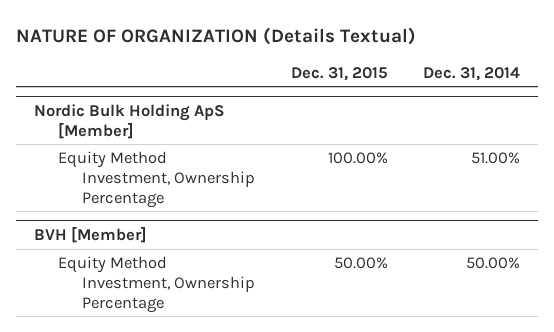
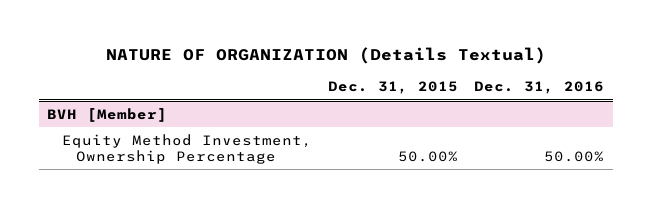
- | Dec. 31, 2015 | Dec. 31, 2014
+ | Dec. 31, 2015 | Dec. 31, 2016
- Nordic Bulk Holding ApS [Member]
- Equity Method Investment, Ownership Percentage | 100.00% | 51.00%

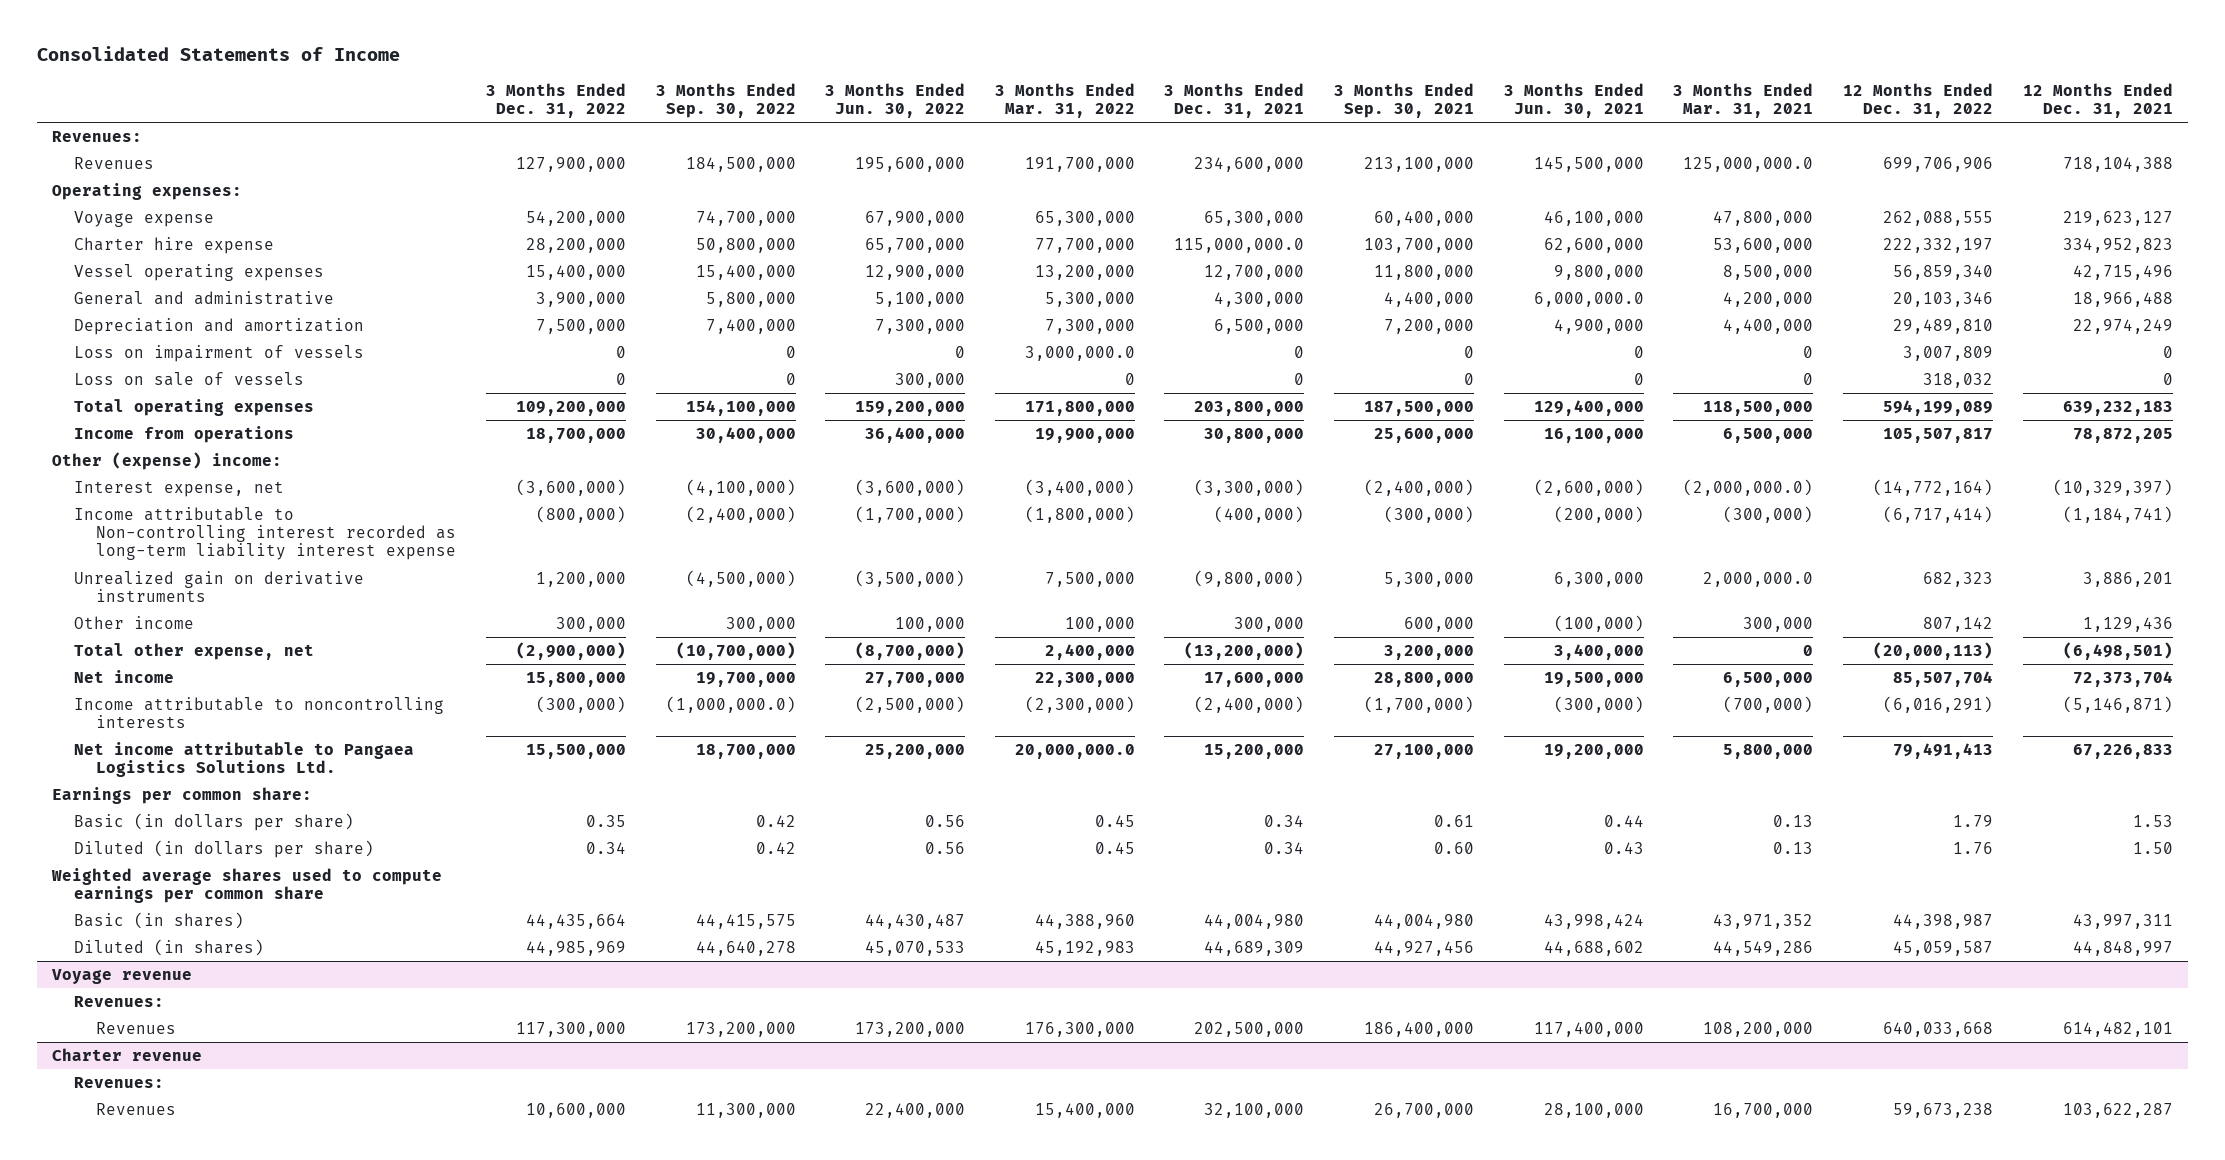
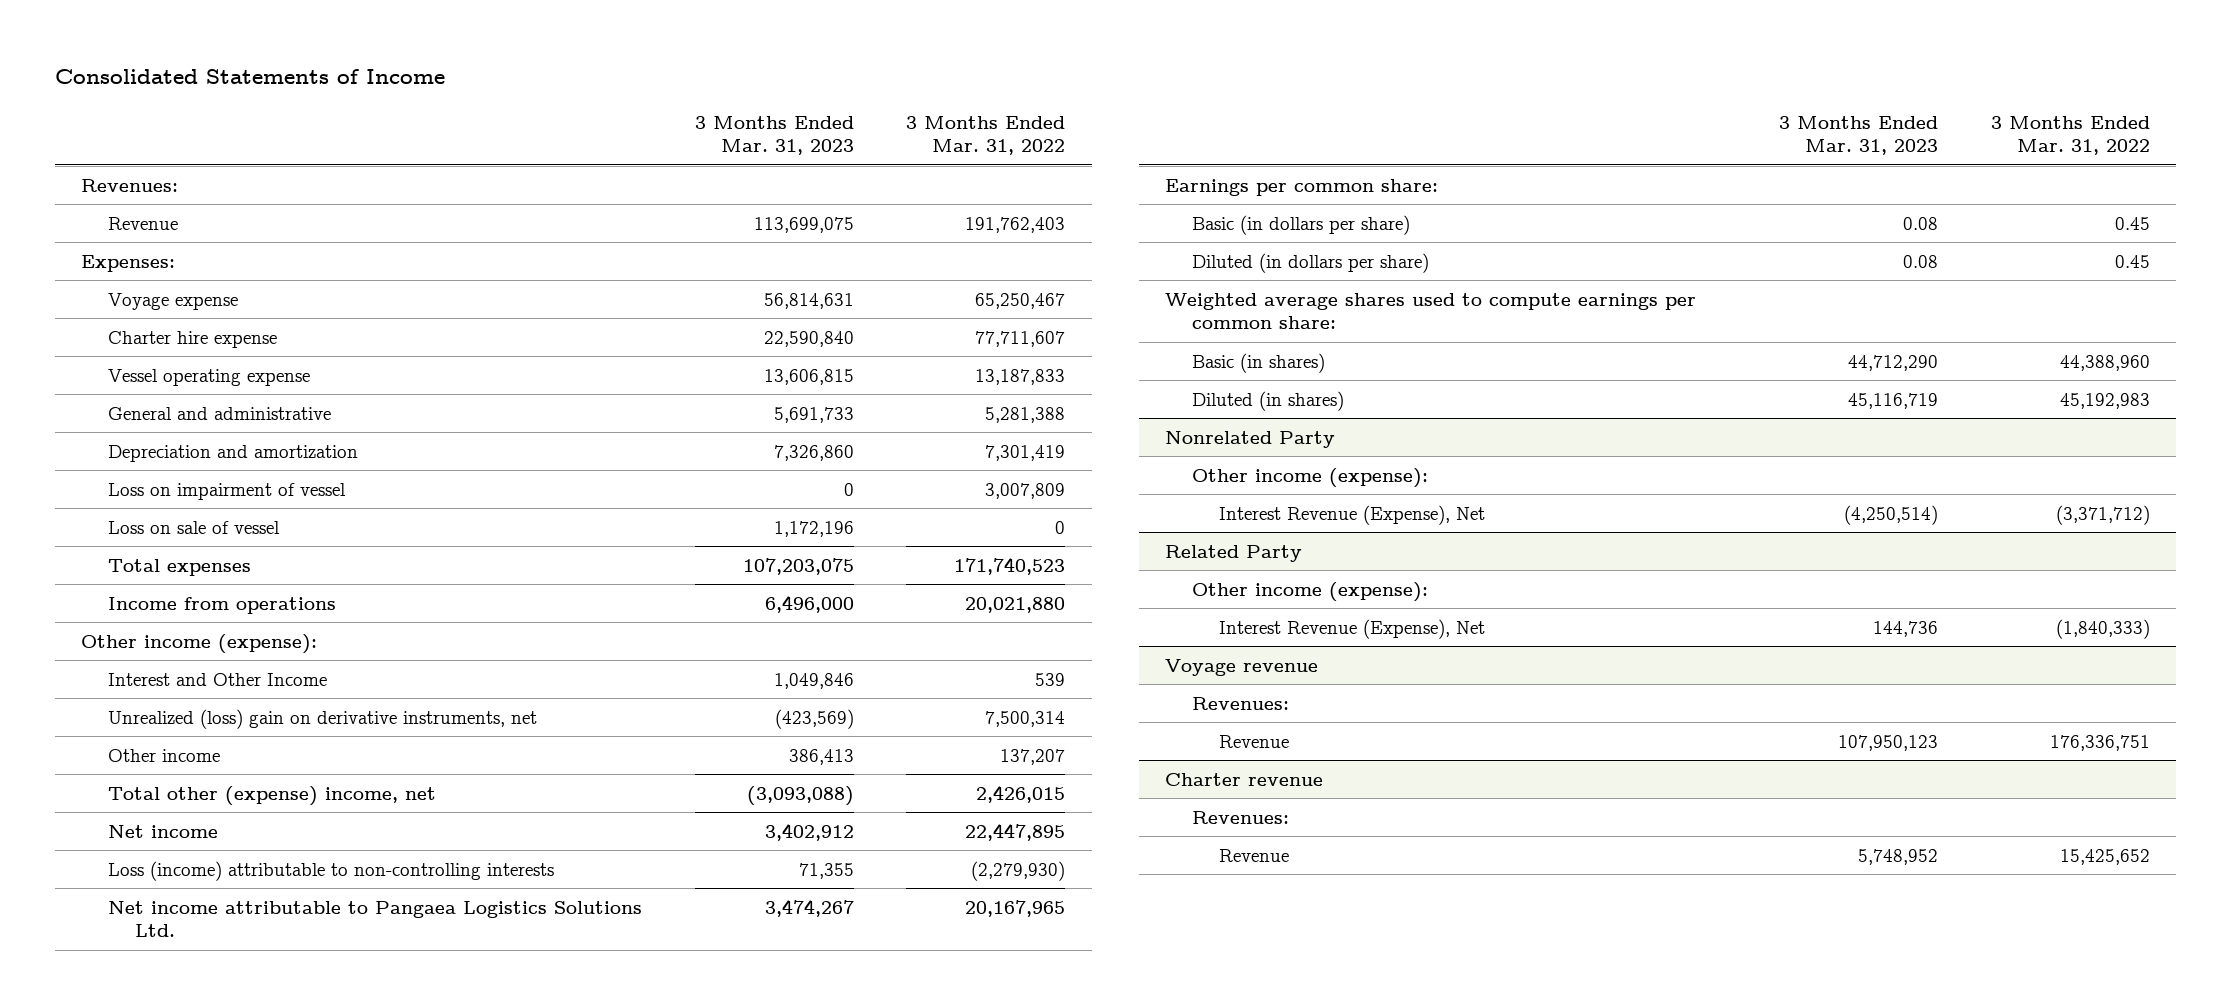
- | 3 Months Ended Dec. 31, 2022 | 3 Months Ended Sep. 30, 2022 | 3 Months Ended Jun. 30, 2022 | 3 Months Ended Mar. 31, 2022 | 3 Months Ended Dec. 31, 2021 | 3 Months Ended Sep. 30, 2021 | 3 Months Ended Jun. 30, 2021 | 3 Months Ended Mar. 31, 2021 | 12 Months Ended Dec. 31, 2022 | 12 Months Ended Dec. 31, 2021
+ | 3 Months Ended Mar. 31, 2023 | 3 Months Ended Mar. 31, 2022
- Revenues | 127,900,000 | 184,500,000 | 195,600,000 | 191,700,000 | 234,600,000 | 213,100,000 | 145,500,000 | 125,000,000.0 | 699,706,906 | 718,104,388
- Operating expenses:
- Voyage expense | 54,200,000 | 74,700,000 | 67,900,000 | 65,300,000 | 65,300,000 | 60,400,000 | 46,100,000 | 47,800,000 | 262,088,555 | 219,623,127
- Charter hire expense | 28,200,000 | 50,800,000 | 65,700,000 | 77,700,000 | 115,000,000.0 | 103,700,000 | 62,600,000 | 53,600,000 | 222,332,197 | 334,952,823
- Vessel operating expenses | 15,400,000 | 15,400,000 | 12,900,000 | 13,200,000 | 12,700,000 | 11,800,000 | 9,800,000 | 8,500,000 | 56,859,340 | 42,715,496
- General and administrative | 3,900,000 | 5,800,000 | 5,100,000 | 5,300,000 | 4,300,000 | 4,400,000 | 6,000,000.0 | 4,200,000 | 20,103,346 | 18,966,488
- Depreciation and amortization | 7,500,000 | 7,400,000 | 7,300,000 | 7,300,000 | 6,500,000 | 7,200,000 | 4,900,000 | 4,400,000 | 29,489,810 | 22,974,249
- Loss on impairment of vessels | 0 | 0 | 0 | 3,000,000.0 | 0 | 0 | 0 | 0 | 3,007,809 | 0
- Loss on sale of vessels | 0 | 0 | 300,000 | 0 | 0 | 0 | 0 | 0 | 318,032 | 0
- Total operating expenses | 109,200,000 | 154,100,000 | 159,200,000 | 171,800,000 | 203,800,000 | 187,500,000 | 129,400,000 | 118,500,000 | 594,199,089 | 639,232,183
- Income from operations | 18,700,000 | 30,400,000 | 36,400,000 | 19,900,000 | 30,800,000 | 25,600,000 | 16,100,000 | 6,500,000 | 105,507,817 | 78,872,205
- Other (expense) income:
- Interest expense, net | (3,600,000) | (4,100,000) | (3,600,000) | (3,400,000) | (3,300,000) | (2,400,000) | (2,600,000) | (2,000,000.0) | (14,772,164) | (10,329,397)
- Income attributable to Non-controlling interest recorded as long-term liability interest expense | (800,000) | (2,400,000) | (1,700,000) | (1,800,000) | (400,000) | (300,000) | (200,000) | (300,000) | (6,717,414) | (1,184,741)
- Unrealized gain on derivative instruments | 1,200,000 | (4,500,000) | (3,500,000) | 7,500,000 | (9,800,000) | 5,300,000 | 6,300,000 | 2,000,000.0 | 682,323 | 3,886,201
- Other income | 300,000 | 300,000 | 100,000 | 100,000 | 300,000 | 600,000 | (100,000) | 300,000 | 807,142 | 1,129,436
- Total other expense, net | (2,900,000) | (10,700,000) | (8,700,000) | 2,400,000 | (13,200,000) | 3,200,000 | 3,400,000 | 0 | (20,000,113) | (6,498,501)
- Net income | 15,800,000 | 19,700,000 | 27,700,000 | 22,300,000 | 17,600,000 | 28,800,000 | 19,500,000 | 6,500,000 | 85,507,704 | 72,373,704
- Income attributable to noncontrolling interests | (300,000) | (1,000,000.0) | (2,500,000) | (2,300,000) | (2,400,000) | (1,700,000) | (300,000) | (700,000) | (6,016,291) | (5,146,871)
- Net income attributable to Pangaea Logistics Solutions Ltd. | 15,500,000 | 18,700,000 | 25,200,000 | 20,000,000.0 | 15,200,000 | 27,100,000 | 19,200,000 | 5,800,000 | 79,491,413 | 67,226,833
+ Revenue | 113,699,075 | 191,762,403
+ Expenses:
+ Voyage expense | 56,814,631 | 65,250,467
+ Charter hire expense | 22,590,840 | 77,711,607
+ Vessel operating expense | 13,606,815 | 13,187,833
+ General and administrative | 5,691,733 | 5,281,388
+ Depreciation and amortization | 7,326,860 | 7,301,419
+ Loss on impairment of vessel | 0 | 3,007,809
+ Loss on sale of vessel | 1,172,196 | 0
+ Total expenses | 107,203,075 | 171,740,523
+ Income from operations | 6,496,000 | 20,021,880
+ Other income (expense):
+ Interest and Other Income | 1,049,846 | 539
+ Unrealized (loss) gain on derivative instruments, net | (423,569) | 7,500,314
+ Other income | 386,413 | 137,207
+ Total other (expense) income, net | (3,093,088) | 2,426,015
+ Net income | 3,402,912 | 22,447,895
+ Loss (income) attributable to non-controlling interests | 71,355 | (2,279,930)
+ Net income attributable to Pangaea Logistics Solutions Ltd. | 3,474,267 | 20,167,965
- Weighted average shares used to compute earnings per common share
+ Weighted average shares used to compute earnings per common share:
+ Nonrelated Party
+ Other income (expense):
+ Interest Revenue (Expense), Net | (4,250,514) | (3,371,712)
+ Related Party
+ Other income (expense):
+ Interest Revenue (Expense), Net | 144,736 | (1,840,333)
@ Voyage revenue
- Revenues | 117,300,000 | 173,200,000 | 173,200,000 | 176,300,000 | 202,500,000 | 186,400,000 | 117,400,000 | 108,200,000 | 640,033,668 | 614,482,101
+ Revenue | 107,950,123 | 176,336,751
@ Charter revenue
- Revenues | 10,600,000 | 11,300,000 | 22,400,000 | 15,400,000 | 32,100,000 | 26,700,000 | 28,100,000 | 16,700,000 | 59,673,238 | 103,622,287
+ Revenue | 5,748,952 | 15,425,652

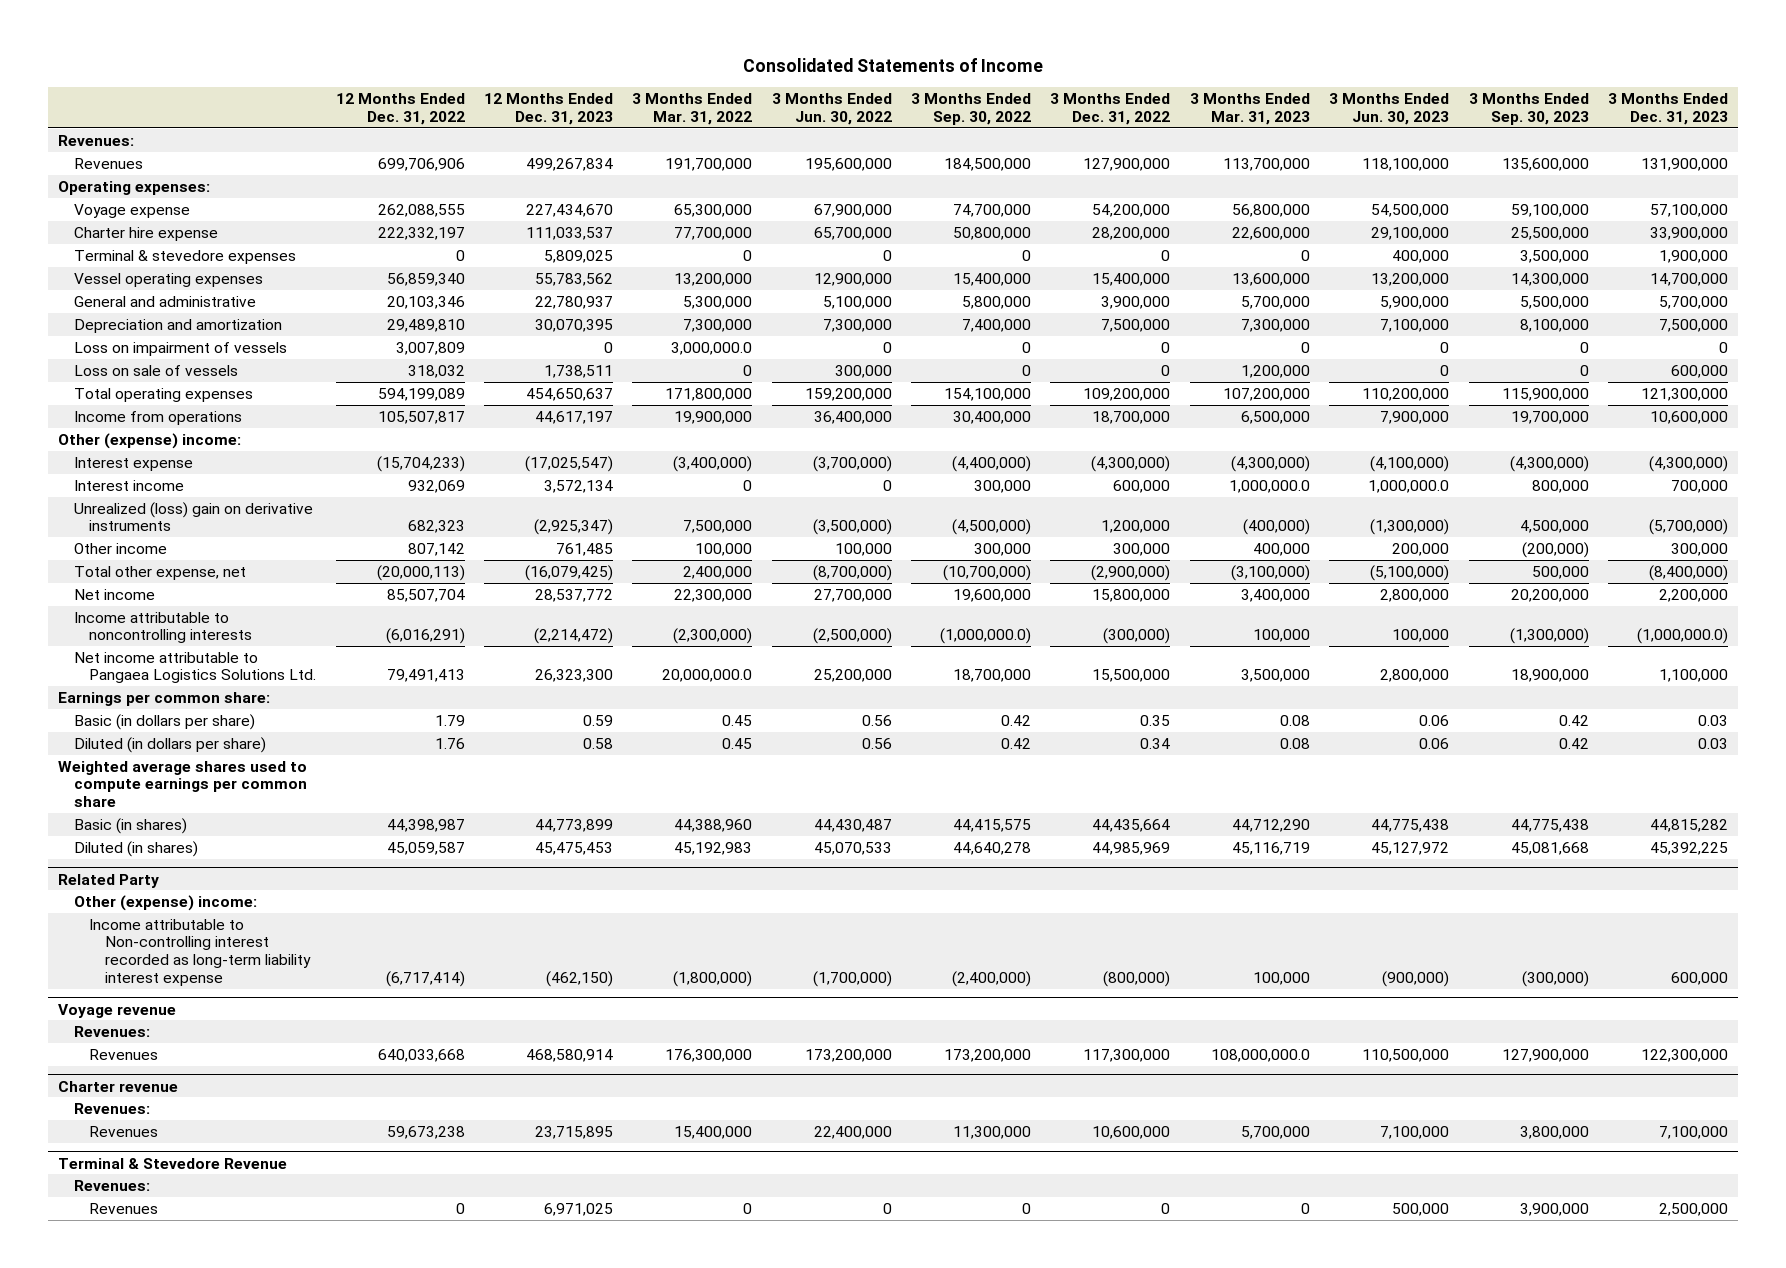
- | 3 Months Ended Mar. 31, 2023 | 3 Months Ended Mar. 31, 2022
+ | 12 Months Ended Dec. 31, 2022 | 12 Months Ended Dec. 31, 2023 | 3 Months Ended Mar. 31, 2022 | 3 Months Ended Jun. 30, 2022 | 3 Months Ended Sep. 30, 2022 | 3 Months Ended Dec. 31, 2022 | 3 Months Ended Mar. 31, 2023 | 3 Months Ended Jun. 30, 2023 | 3 Months Ended Sep. 30, 2023 | 3 Months Ended Dec. 31, 2023
- Revenue | 113,699,075 | 191,762,403
- Expenses:
- Voyage expense | 56,814,631 | 65,250,467
- Charter hire expense | 22,590,840 | 77,711,607
- Vessel operating expense | 13,606,815 | 13,187,833
- General and administrative | 5,691,733 | 5,281,388
- Depreciation and amortization | 7,326,860 | 7,301,419
- Loss on impairment of vessel | 0 | 3,007,809
- Loss on sale of vessel | 1,172,196 | 0
- Total expenses | 107,203,075 | 171,740,523
- Income from operations | 6,496,000 | 20,021,880
- Other income (expense):
- Interest and Other Income | 1,049,846 | 539
- Unrealized (loss) gain on derivative instruments, net | (423,569) | 7,500,314
- Other income | 386,413 | 137,207
- Total other (expense) income, net | (3,093,088) | 2,426,015
- Net income | 3,402,912 | 22,447,895
- Loss (income) attributable to non-controlling interests | 71,355 | (2,279,930)
- Net income attributable to Pangaea Logistics Solutions Ltd. | 3,474,267 | 20,167,965
+ Revenues | 699,706,906 | 499,267,834 | 191,700,000 | 195,600,000 | 184,500,000 | 127,900,000 | 113,700,000 | 118,100,000 | 135,600,000 | 131,900,000
+ Operating expenses:
+ Voyage expense | 262,088,555 | 227,434,670 | 65,300,000 | 67,900,000 | 74,700,000 | 54,200,000 | 56,800,000 | 54,500,000 | 59,100,000 | 57,100,000
+ Charter hire expense | 222,332,197 | 111,033,537 | 77,700,000 | 65,700,000 | 50,800,000 | 28,200,000 | 22,600,000 | 29,100,000 | 25,500,000 | 33,900,000
+ Terminal & stevedore expenses | 0 | 5,809,025 | 0 | 0 | 0 | 0 | 0 | 400,000 | 3,500,000 | 1,900,000
+ Vessel operating expenses | 56,859,340 | 55,783,562 | 13,200,000 | 12,900,000 | 15,400,000 | 15,400,000 | 13,600,000 | 13,200,000 | 14,300,000 | 14,700,000
+ General and administrative | 20,103,346 | 22,780,937 | 5,300,000 | 5,100,000 | 5,800,000 | 3,900,000 | 5,700,000 | 5,900,000 | 5,500,000 | 5,700,000
+ Depreciation and amortization | 29,489,810 | 30,070,395 | 7,300,000 | 7,300,000 | 7,400,000 | 7,500,000 | 7,300,000 | 7,100,000 | 8,100,000 | 7,500,000
+ Loss on impairment of vessels | 3,007,809 | 0 | 3,000,000.0 | 0 | 0 | 0 | 0 | 0 | 0 | 0
+ Loss on sale of vessels | 318,032 | 1,738,511 | 0 | 300,000 | 0 | 0 | 1,200,000 | 0 | 0 | 600,000
+ Total operating expenses | 594,199,089 | 454,650,637 | 171,800,000 | 159,200,000 | 154,100,000 | 109,200,000 | 107,200,000 | 110,200,000 | 115,900,000 | 121,300,000
+ Income from operations | 105,507,817 | 44,617,197 | 19,900,000 | 36,400,000 | 30,400,000 | 18,700,000 | 6,500,000 | 7,900,000 | 19,700,000 | 10,600,000
+ Other (expense) income:
+ Interest expense | (15,704,233) | (17,025,547) | (3,400,000) | (3,700,000) | (4,400,000) | (4,300,000) | (4,300,000) | (4,100,000) | (4,300,000) | (4,300,000)
+ Interest income | 932,069 | 3,572,134 | 0 | 0 | 300,000 | 600,000 | 1,000,000.0 | 1,000,000.0 | 800,000 | 700,000
+ Unrealized (loss) gain on derivative instruments | 682,323 | (2,925,347) | 7,500,000 | (3,500,000) | (4,500,000) | 1,200,000 | (400,000) | (1,300,000) | 4,500,000 | (5,700,000)
+ Other income | 807,142 | 761,485 | 100,000 | 100,000 | 300,000 | 300,000 | 400,000 | 200,000 | (200,000) | 300,000
+ Total other expense, net | (20,000,113) | (16,079,425) | 2,400,000 | (8,700,000) | (10,700,000) | (2,900,000) | (3,100,000) | (5,100,000) | 500,000 | (8,400,000)
+ Net income | 85,507,704 | 28,537,772 | 22,300,000 | 27,700,000 | 19,600,000 | 15,800,000 | 3,400,000 | 2,800,000 | 20,200,000 | 2,200,000
+ Income attributable to noncontrolling interests | (6,016,291) | (2,214,472) | (2,300,000) | (2,500,000) | (1,000,000.0) | (300,000) | 100,000 | 100,000 | (1,300,000) | (1,000,000.0)
+ Net income attributable to Pangaea Logistics Solutions Ltd. | 79,491,413 | 26,323,300 | 20,000,000.0 | 25,200,000 | 18,700,000 | 15,500,000 | 3,500,000 | 2,800,000 | 18,900,000 | 1,100,000
- Weighted average shares used to compute earnings per common share:
+ Weighted average shares used to compute earnings per common share
- Nonrelated Party
- Other income (expense):
- Interest Revenue (Expense), Net | (4,250,514) | (3,371,712)
@ Related Party
- Other income (expense):
- Interest Revenue (Expense), Net | 144,736 | (1,840,333)
+ Other (expense) income:
+ Income attributable to Non-controlling interest recorded as long-term liability interest expense | (6,717,414) | (462,150) | (1,800,000) | (1,700,000) | (2,400,000) | (800,000) | 100,000 | (900,000) | (300,000) | 600,000
@ Voyage revenue
- Revenue | 107,950,123 | 176,336,751
+ Revenues | 640,033,668 | 468,580,914 | 176,300,000 | 173,200,000 | 173,200,000 | 117,300,000 | 108,000,000.0 | 110,500,000 | 127,900,000 | 122,300,000
@ Charter revenue
- Revenue | 5,748,952 | 15,425,652
+ Revenues | 59,673,238 | 23,715,895 | 15,400,000 | 22,400,000 | 11,300,000 | 10,600,000 | 5,700,000 | 7,100,000 | 3,800,000 | 7,100,000
+ Terminal & Stevedore Revenue
+ Revenues:
+ Revenues | 0 | 6,971,025 | 0 | 0 | 0 | 0 | 0 | 500,000 | 3,900,000 | 2,500,000

